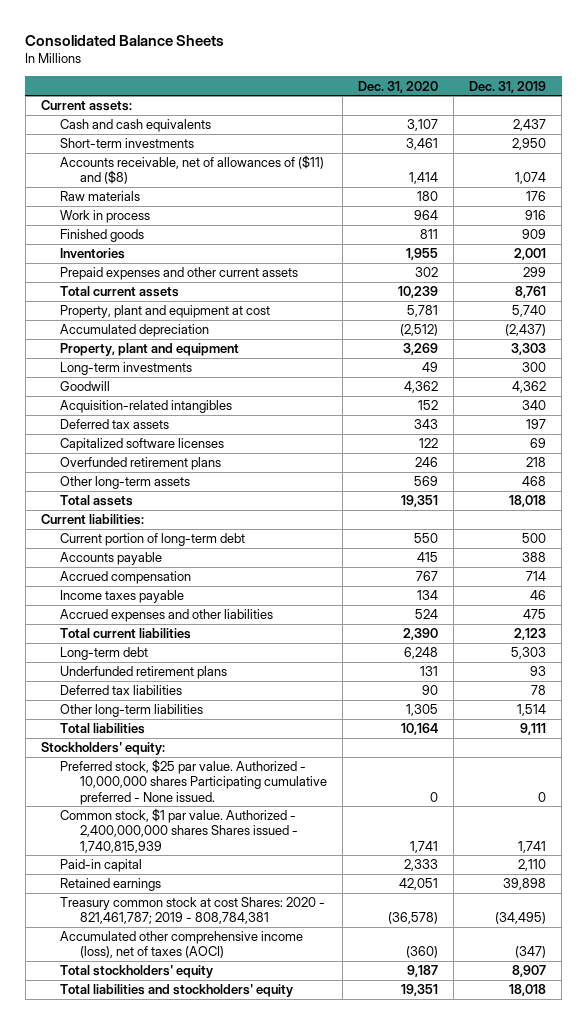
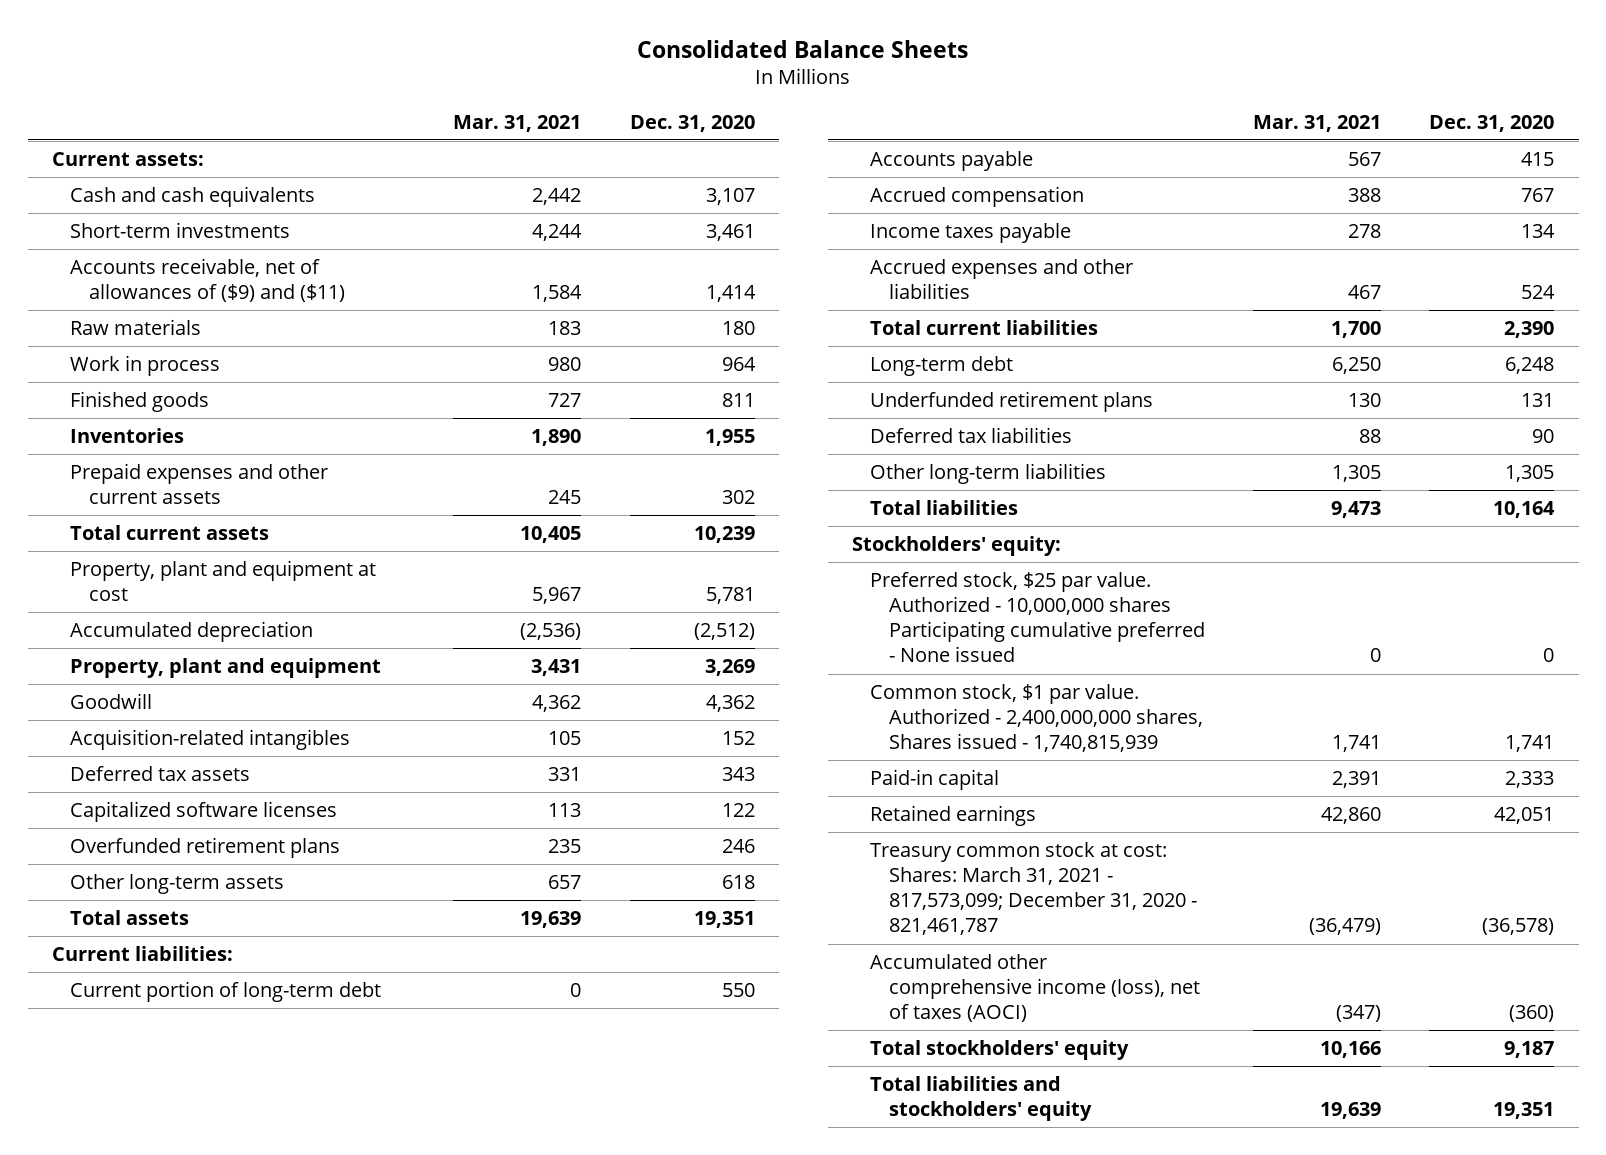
- | Dec. 31, 2020 | Dec. 31, 2019
+ | Mar. 31, 2021 | Dec. 31, 2020
- Accounts receivable, net of allowances of ($11) and ($8) | 1,414 | 1,074
+ Accounts receivable, net of allowances of ($9) and ($11) | 1,584 | 1,414
- Long-term investments | 49 | 300
- Other long-term assets | 569 | 468
+ Other long-term assets | 657 | 618
- Preferred stock, $25 par value. Authorized - 10,000,000 shares Participating cumulative preferred - None issued. | 0 | 0
- Common stock, $1 par value. Authorized - 2,400,000,000 shares Shares issued - 1,740,815,939 | 1,741 | 1,741
+ Preferred stock, $25 par value. Authorized - 10,000,000 shares Participating cumulative preferred - None issued | 0 | 0
+ Common stock, $1 par value. Authorized - 2,400,000,000 shares, Shares issued - 1,740,815,939 | 1,741 | 1,741
- Treasury common stock at cost Shares: 2020 - 821,461,787; 2019 - 808,784,381 | (36,578) | (34,495)
+ Treasury common stock at cost: Shares: March 31, 2021 - 817,573,099; December 31, 2020 - 821,461,787 | (36,479) | (36,578)

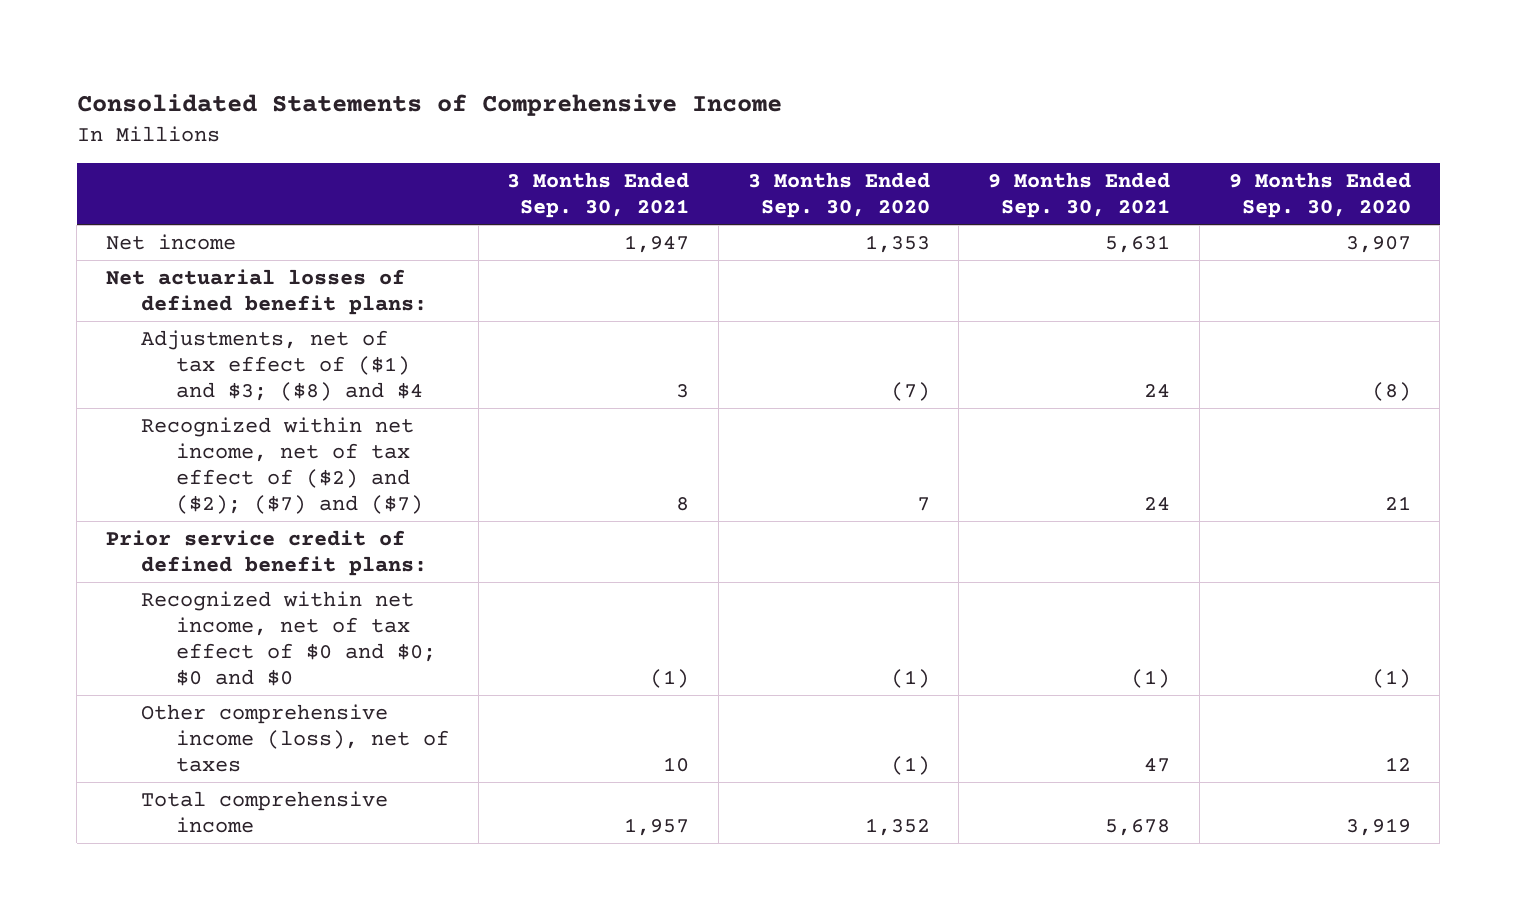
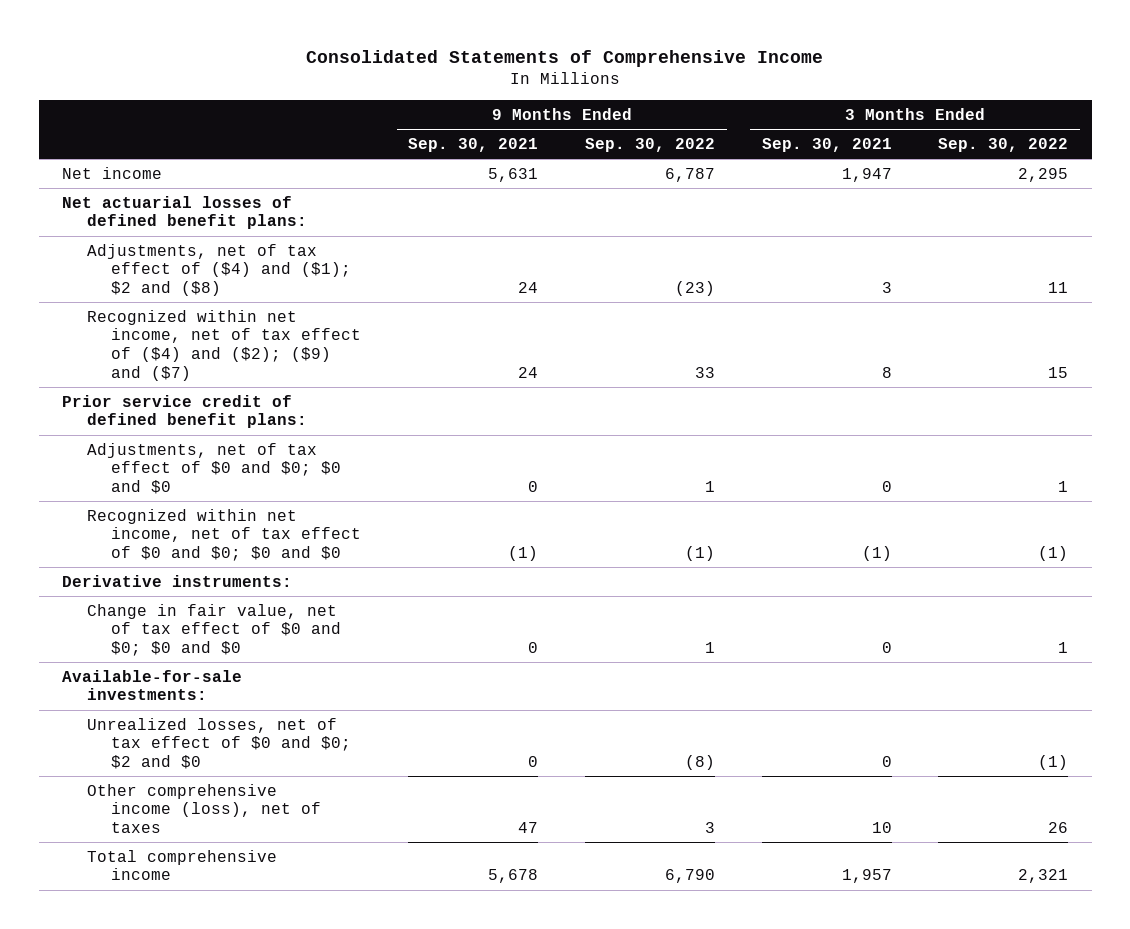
- | 3 Months Ended Sep. 30, 2021 | 3 Months Ended Sep. 30, 2020 | 9 Months Ended Sep. 30, 2021 | 9 Months Ended Sep. 30, 2020
+ | 9 Months Ended Sep. 30, 2021 | 9 Months Ended Sep. 30, 2022 | 3 Months Ended Sep. 30, 2021 | 3 Months Ended Sep. 30, 2022
- Adjustments, net of tax effect of ($1) and $3; ($8) and $4 | 3 | (7) | 24 | (8)
- Recognized within net income, net of tax effect of ($2) and ($2); ($7) and ($7) | 8 | 7 | 24 | 21
+ Adjustments, net of tax effect of ($4) and ($1); $2 and ($8) | 24 | (23) | 3 | 11
+ Recognized within net income, net of tax effect of ($4) and ($2); ($9) and ($7) | 24 | 33 | 8 | 15
+ Adjustments, net of tax effect of $0 and $0; $0 and $0 | 0 | 1 | 0 | 1
+ Derivative instruments:
+ Change in fair value, net of tax effect of $0 and $0; $0 and $0 | 0 | 1 | 0 | 1
+ Available-for-sale investments:
+ Unrealized losses, net of tax effect of $0 and $0; $2 and $0 | 0 | (8) | 0 | (1)

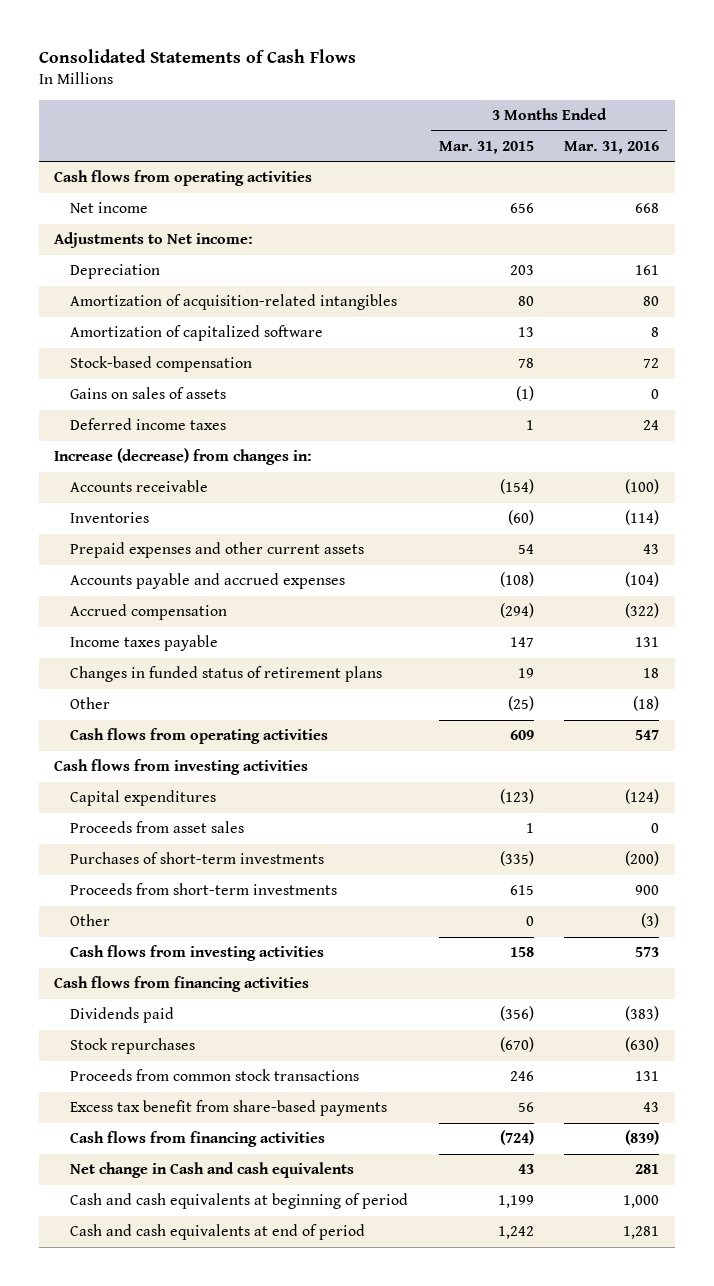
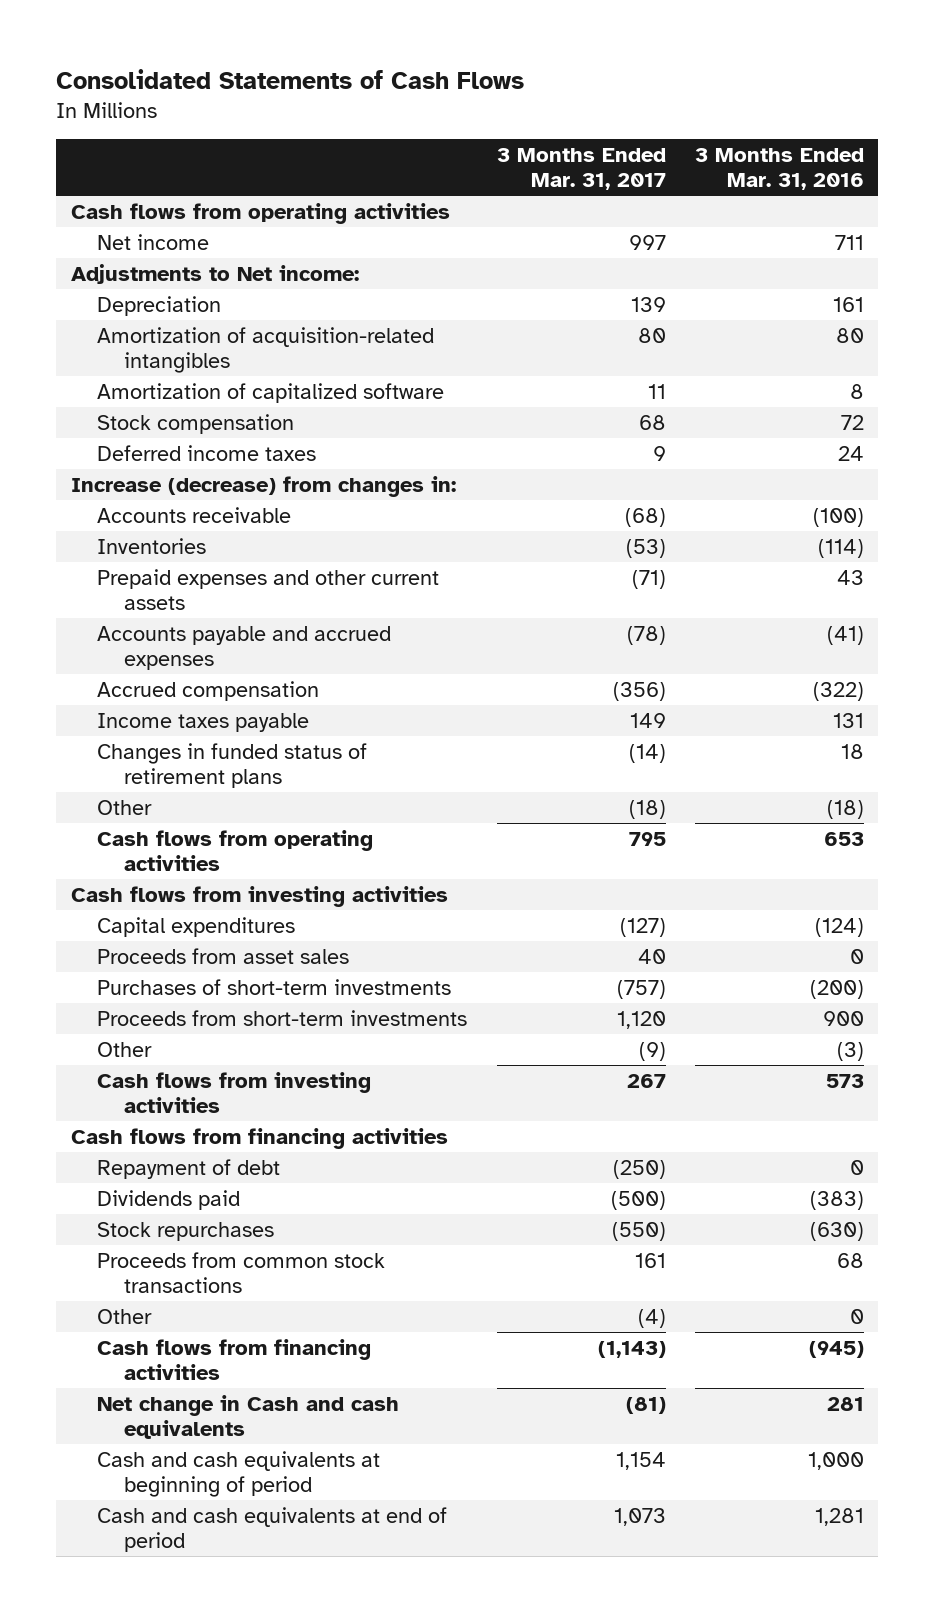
- | 3 Months Ended Mar. 31, 2015 | 3 Months Ended Mar. 31, 2016
+ | 3 Months Ended Mar. 31, 2017 | 3 Months Ended Mar. 31, 2016
- Net income | 656 | 668
+ Net income | 997 | 711
- Stock-based compensation | 78 | 72
- Gains on sales of assets | (1) | 0
+ Stock compensation | 68 | 72
- Accounts payable and accrued expenses | (108) | (104)
+ Accounts payable and accrued expenses | (78) | (41)
- Cash flows from operating activities | 609 | 547
+ Cash flows from operating activities | 795 | 653
+ Repayment of debt | (250) | 0
- Proceeds from common stock transactions | 246 | 131
- Excess tax benefit from share-based payments | 56 | 43
- Cash flows from financing activities | (724) | (839)
+ Proceeds from common stock transactions | 161 | 68
+ Other | (4) | 0
+ Cash flows from financing activities | (1,143) | (945)

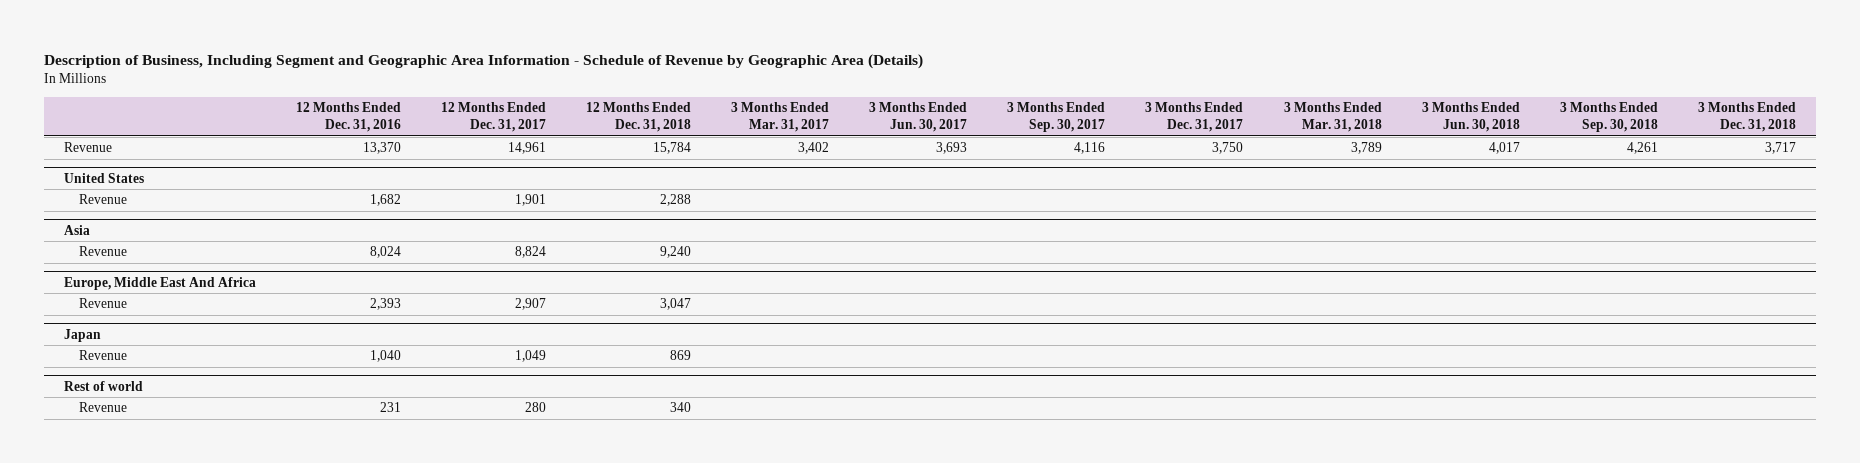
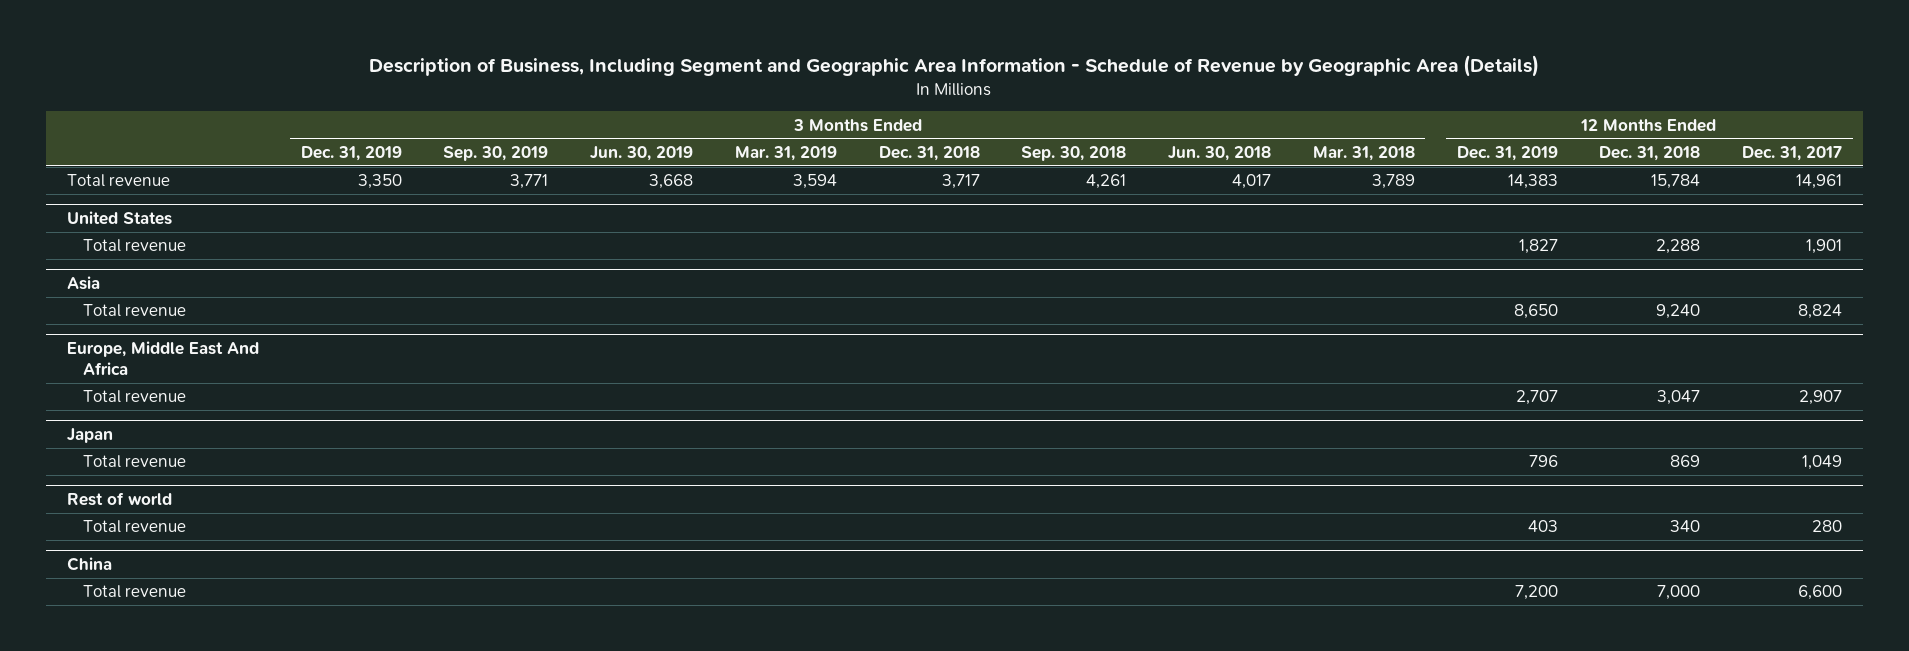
- | 12 Months Ended Dec. 31, 2016 | 12 Months Ended Dec. 31, 2017 | 12 Months Ended Dec. 31, 2018 | 3 Months Ended Mar. 31, 2017 | 3 Months Ended Jun. 30, 2017 | 3 Months Ended Sep. 30, 2017 | 3 Months Ended Dec. 31, 2017 | 3 Months Ended Mar. 31, 2018 | 3 Months Ended Jun. 30, 2018 | 3 Months Ended Sep. 30, 2018 | 3 Months Ended Dec. 31, 2018
+ | 3 Months Ended Dec. 31, 2019 | 3 Months Ended Sep. 30, 2019 | 3 Months Ended Jun. 30, 2019 | 3 Months Ended Mar. 31, 2019 | 3 Months Ended Dec. 31, 2018 | 3 Months Ended Sep. 30, 2018 | 3 Months Ended Jun. 30, 2018 | 3 Months Ended Mar. 31, 2018 | 12 Months Ended Dec. 31, 2019 | 12 Months Ended Dec. 31, 2018 | 12 Months Ended Dec. 31, 2017
- Revenue | 13,370 | 14,961 | 15,784 | 3,402 | 3,693 | 4,116 | 3,750 | 3,789 | 4,017 | 4,261 | 3,717
+ Total revenue | 3,350 | 3,771 | 3,668 | 3,594 | 3,717 | 4,261 | 4,017 | 3,789 | 14,383 | 15,784 | 14,961
@ United States
- Revenue | 1,682 | 1,901 | 2,288 | | | | | | | |
+ Total revenue | | | | | | | | | 1,827 | 2,288 | 1,901
@ Asia
- Revenue | 8,024 | 8,824 | 9,240 | | | | | | | |
+ Total revenue | | | | | | | | | 8,650 | 9,240 | 8,824
@ Europe, Middle East And Africa
- Revenue | 2,393 | 2,907 | 3,047 | | | | | | | |
+ Total revenue | | | | | | | | | 2,707 | 3,047 | 2,907
@ Japan
- Revenue | 1,040 | 1,049 | 869 | | | | | | | |
+ Total revenue | | | | | | | | | 796 | 869 | 1,049
@ Rest of world
- Revenue | 231 | 280 | 340 | | | | | | | |
+ Total revenue | | | | | | | | | 403 | 340 | 280
+ China
+ Total revenue | | | | | | | | | 7,200 | 7,000 | 6,600

